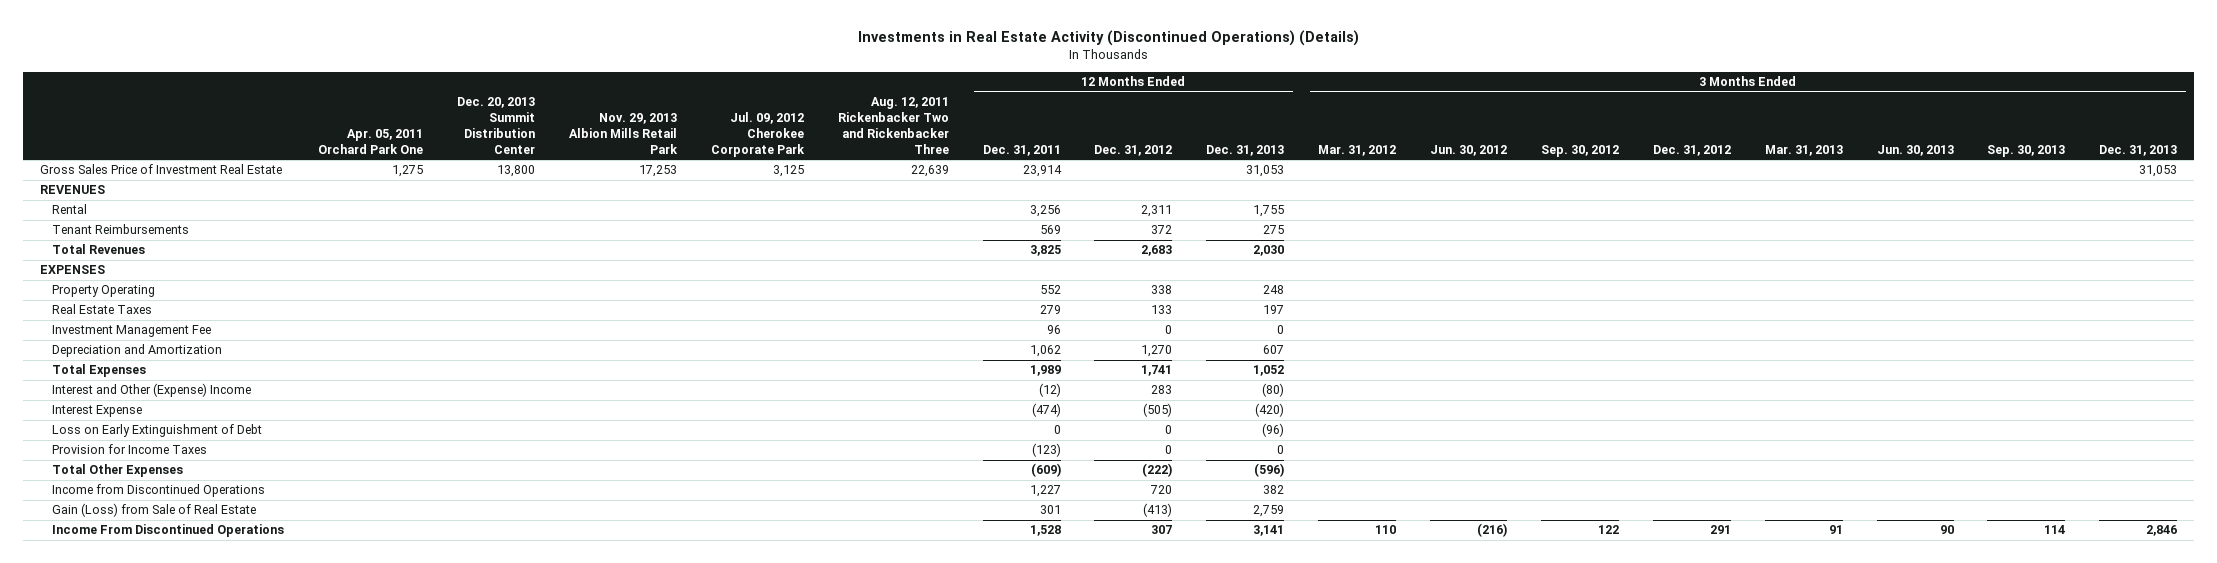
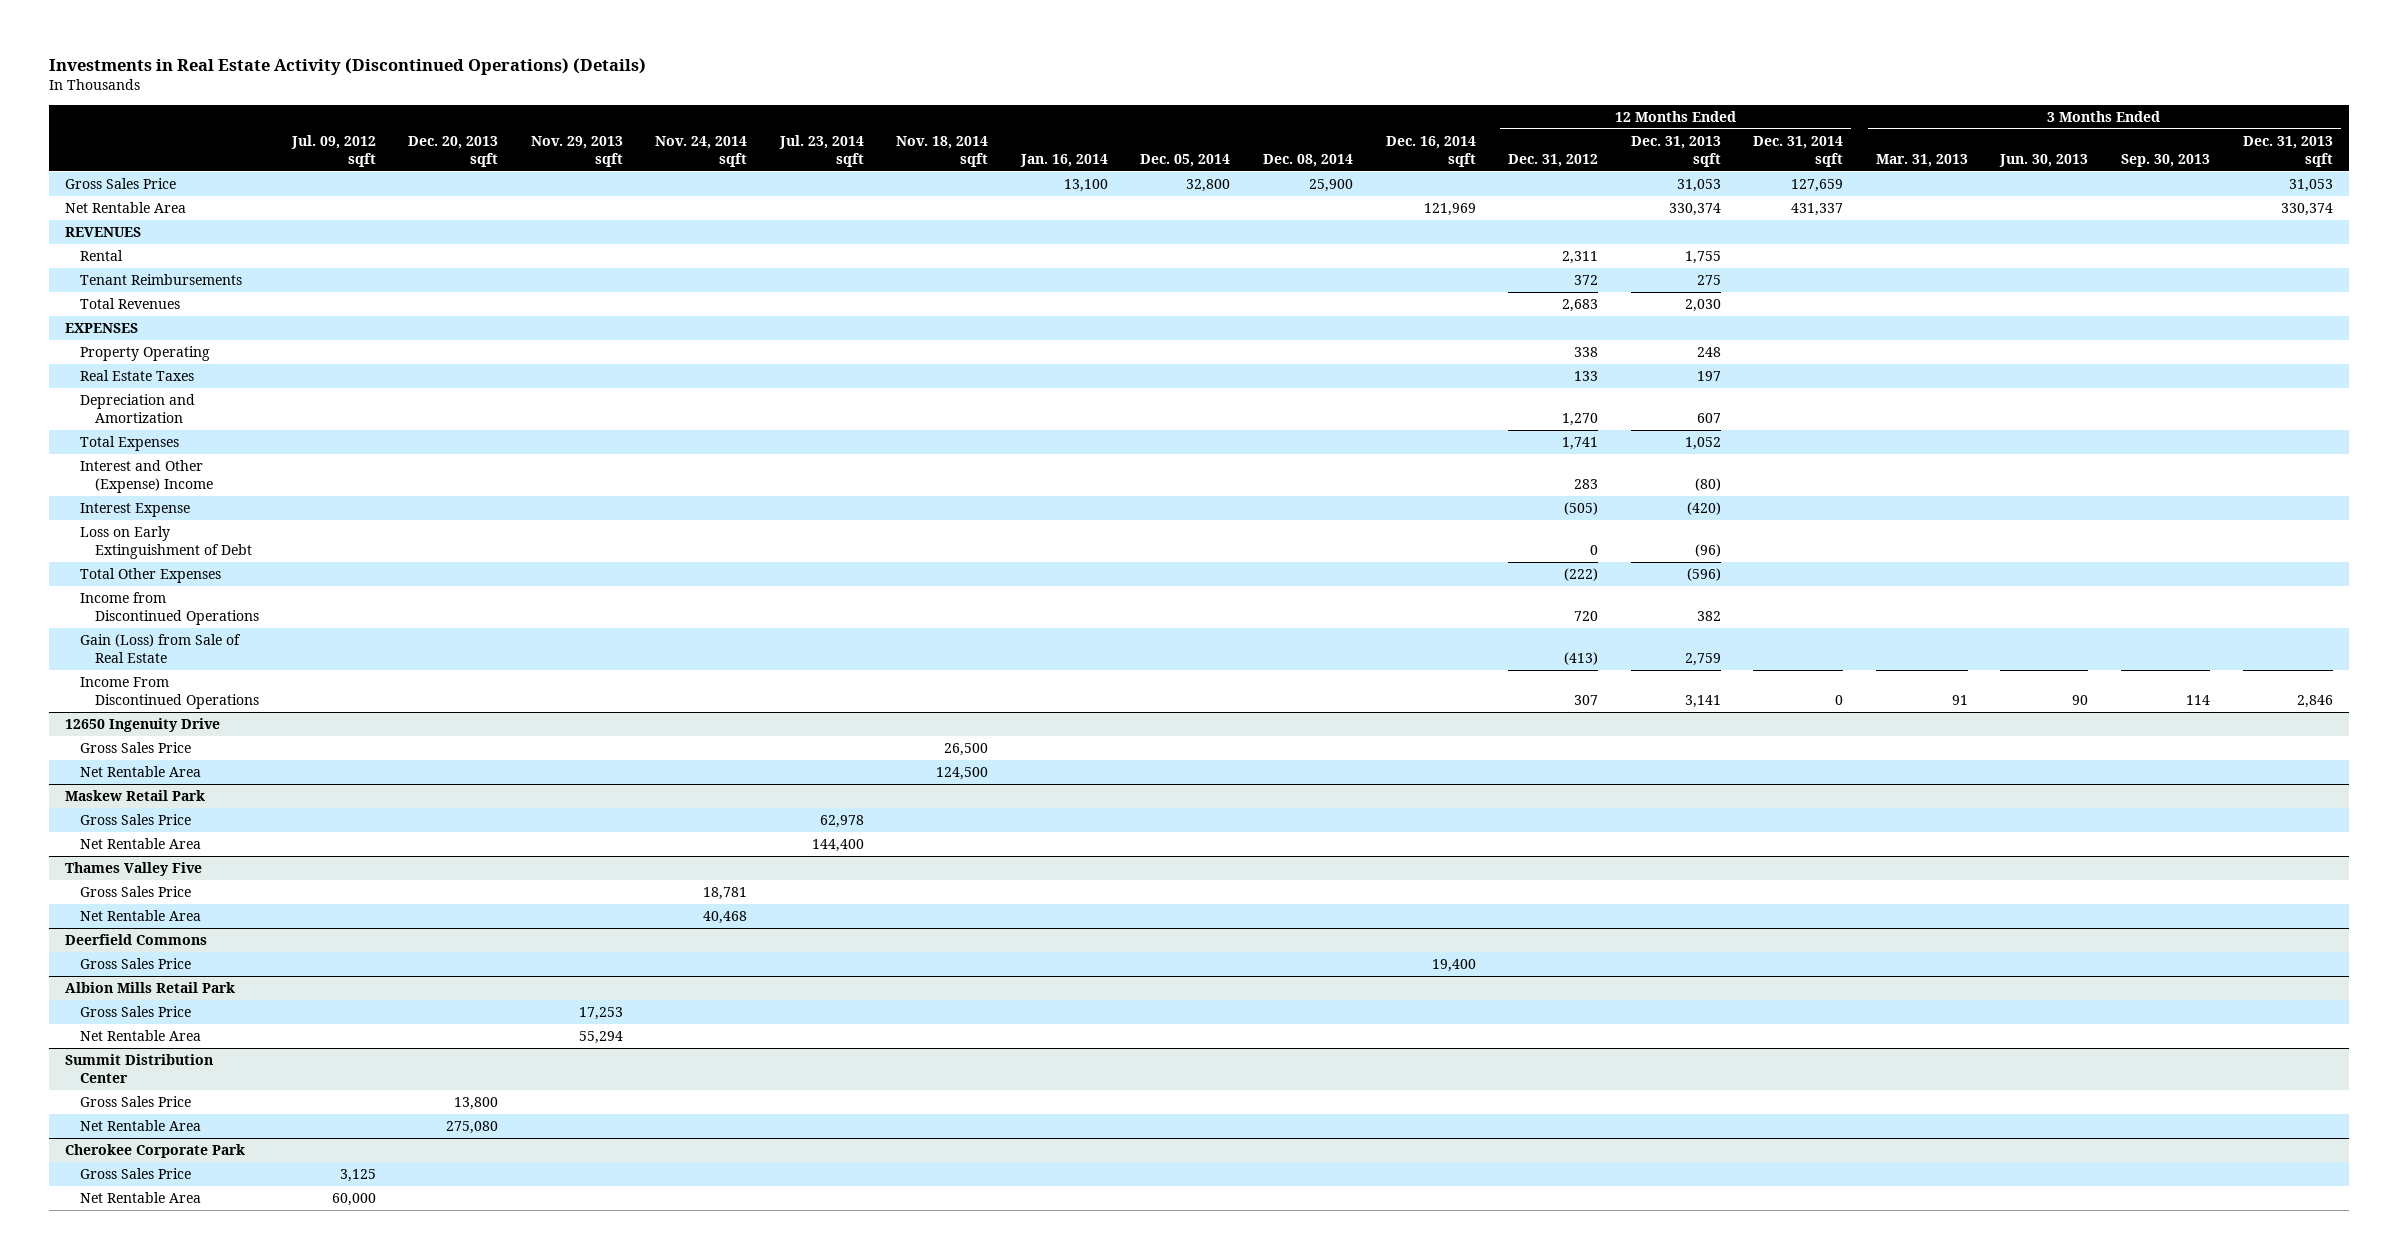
- | Apr. 05, 2011 Orchard Park One | Dec. 20, 2013 Summit Distribution Center | Nov. 29, 2013 Albion Mills Retail Park | Jul. 09, 2012 Cherokee Corporate Park | Aug. 12, 2011 Rickenbacker Two and Rickenbacker Three | 12 Months Ended Dec. 31, 2011 | 12 Months Ended Dec. 31, 2012 | 12 Months Ended Dec. 31, 2013 | 3 Months Ended Mar. 31, 2012 | 3 Months Ended Jun. 30, 2012 | 3 Months Ended Sep. 30, 2012 | 3 Months Ended Dec. 31, 2012 | 3 Months Ended Mar. 31, 2013 | 3 Months Ended Jun. 30, 2013 | 3 Months Ended Sep. 30, 2013 | 3 Months Ended Dec. 31, 2013
+ | Jul. 09, 2012 sqft | Dec. 20, 2013 sqft | Nov. 29, 2013 sqft | Nov. 24, 2014 sqft | Jul. 23, 2014 sqft | Nov. 18, 2014 sqft | Jan. 16, 2014 | Dec. 05, 2014 | Dec. 08, 2014 | Dec. 16, 2014 sqft | 12 Months Ended Dec. 31, 2012 | 12 Months Ended Dec. 31, 2013 sqft | 12 Months Ended Dec. 31, 2014 sqft | 3 Months Ended Mar. 31, 2013 | 3 Months Ended Jun. 30, 2013 | 3 Months Ended Sep. 30, 2013 | 3 Months Ended Dec. 31, 2013 sqft
- Gross Sales Price of Investment Real Estate | 1,275 | 13,800 | 17,253 | 3,125 | 22,639 | 23,914 | | 31,053 | | | | | | | | 31,053
+ Gross Sales Price | | | | | | | 13,100 | 32,800 | 25,900 | | | 31,053 | 127,659 | | | | 31,053
+ Net Rentable Area | | | | | | | | | | 121,969 | | 330,374 | 431,337 | | | | 330,374
- Investment Management Fee | | | | | | 96 | 0 | 0 | | | | | | | |
- Provision for Income Taxes | | | | | | (123) | 0 | 0 | | | | | | | |
+ 12650 Ingenuity Drive
+ Gross Sales Price | | | | | | 26,500 | | | | | | | | | | |
+ Net Rentable Area | | | | | | 124,500 | | | | | | | | | | |
+ Maskew Retail Park
+ Gross Sales Price | | | | | 62,978 | | | | | | | | | | | |
+ Net Rentable Area | | | | | 144,400 | | | | | | | | | | | |
+ Thames Valley Five
+ Gross Sales Price | | | | 18,781 | | | | | | | | | | | | |
+ Net Rentable Area | | | | 40,468 | | | | | | | | | | | | |
+ Deerfield Commons
+ Gross Sales Price | | | | | | | | | | 19,400 | | | | | | |
+ Albion Mills Retail Park
+ Gross Sales Price | | | 17,253 | | | | | | | | | | | | | |
+ Net Rentable Area | | | 55,294 | | | | | | | | | | | | | |
+ Summit Distribution Center
+ Gross Sales Price | | 13,800 | | | | | | | | | | | | | | |
+ Net Rentable Area | | 275,080 | | | | | | | | | | | | | | |
+ Cherokee Corporate Park
+ Gross Sales Price | 3,125 | | | | | | | | | | | | | | | |
+ Net Rentable Area | 60,000 | | | | | | | | | | | | | | | |

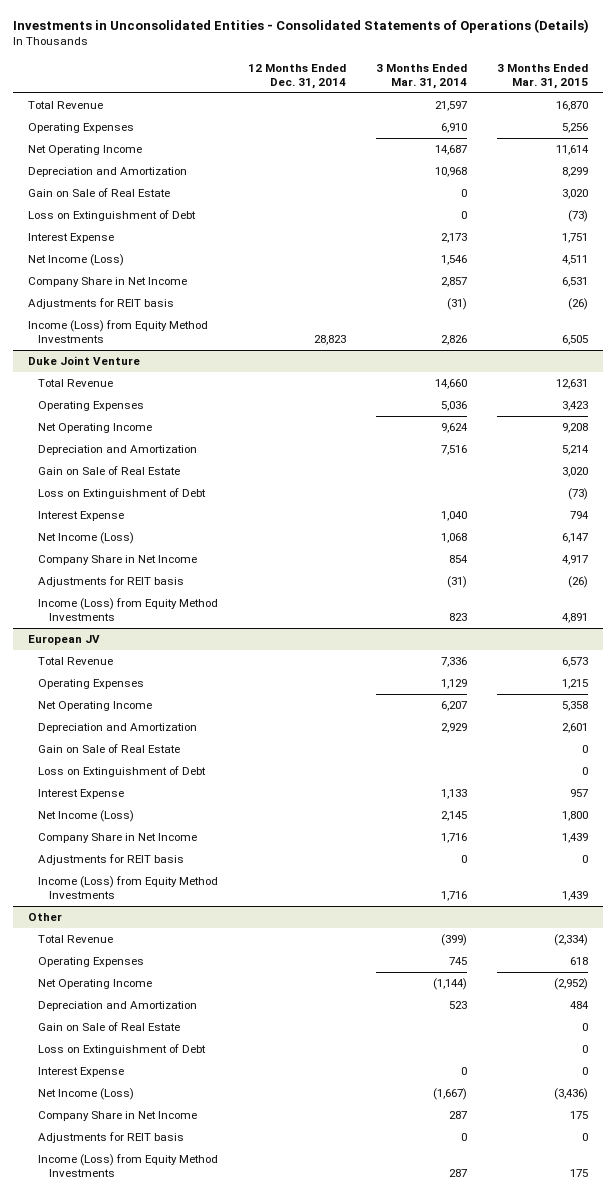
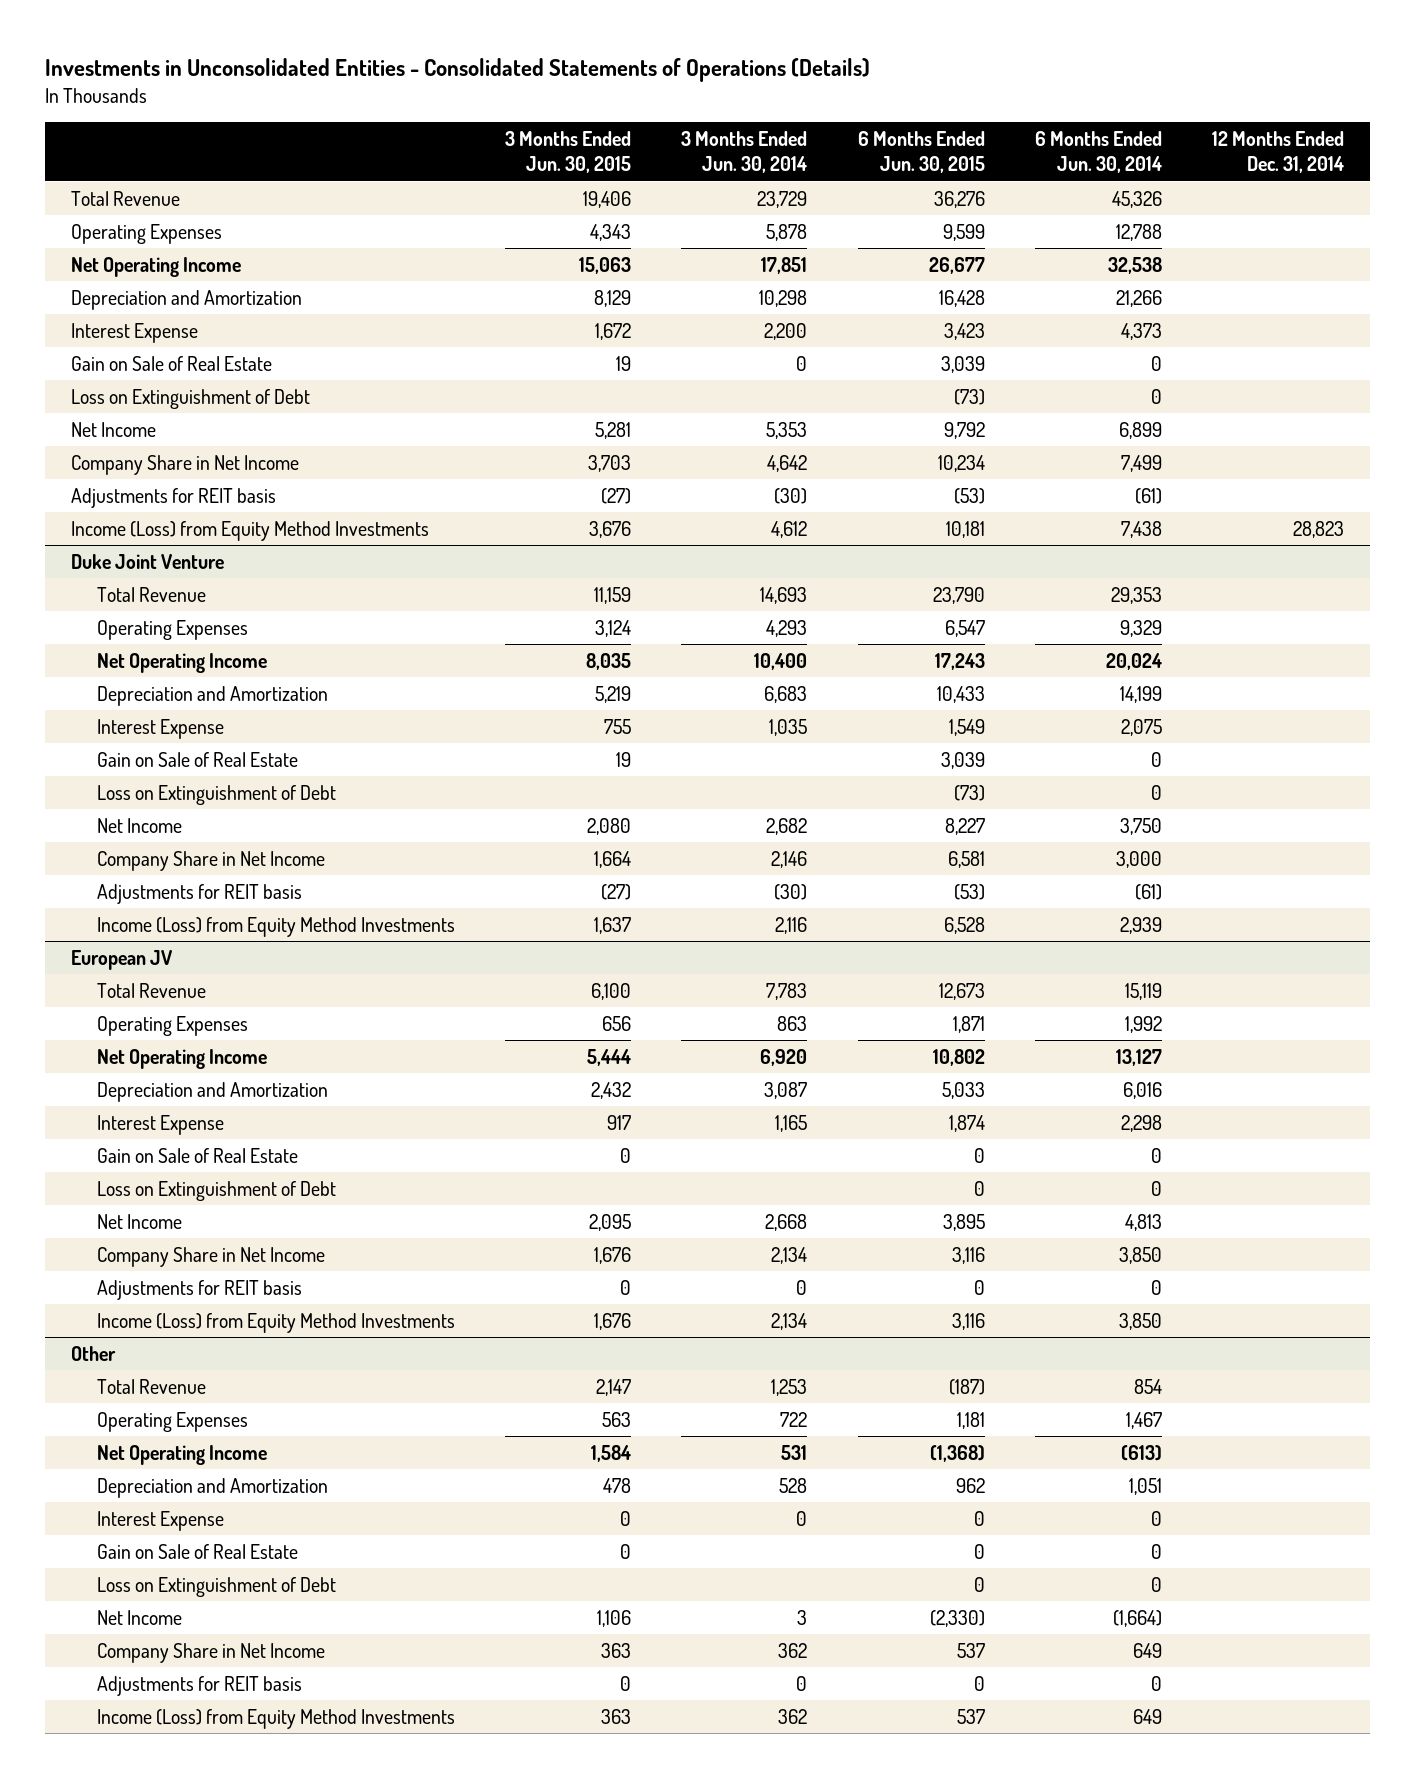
- | 12 Months Ended Dec. 31, 2014 | 3 Months Ended Mar. 31, 2014 | 3 Months Ended Mar. 31, 2015
+ | 3 Months Ended Jun. 30, 2015 | 3 Months Ended Jun. 30, 2014 | 6 Months Ended Jun. 30, 2015 | 6 Months Ended Jun. 30, 2014 | 12 Months Ended Dec. 31, 2014
moved up: Interest Expense | 1,672 | 2,200 | 3,423 | 4,373 |
- Net Income (Loss) | | 1,546 | 4,511
+ Net Income | 5,281 | 5,353 | 9,792 | 6,899 |
@ Duke Joint Venture
moved up: Interest Expense | 755 | 1,035 | 1,549 | 2,075 |
- Net Income (Loss) | | 1,068 | 6,147
+ Net Income | 2,080 | 2,682 | 8,227 | 3,750 |
@ European JV
moved up: Interest Expense | 917 | 1,165 | 1,874 | 2,298 |
- Net Income (Loss) | | 2,145 | 1,800
+ Net Income | 2,095 | 2,668 | 3,895 | 4,813 |
@ Other
moved up: Interest Expense | 0 | 0 | 0 | 0 |
- Net Income (Loss) | | (1,667) | (3,436)
+ Net Income | 1,106 | 3 | (2,330) | (1,664) |

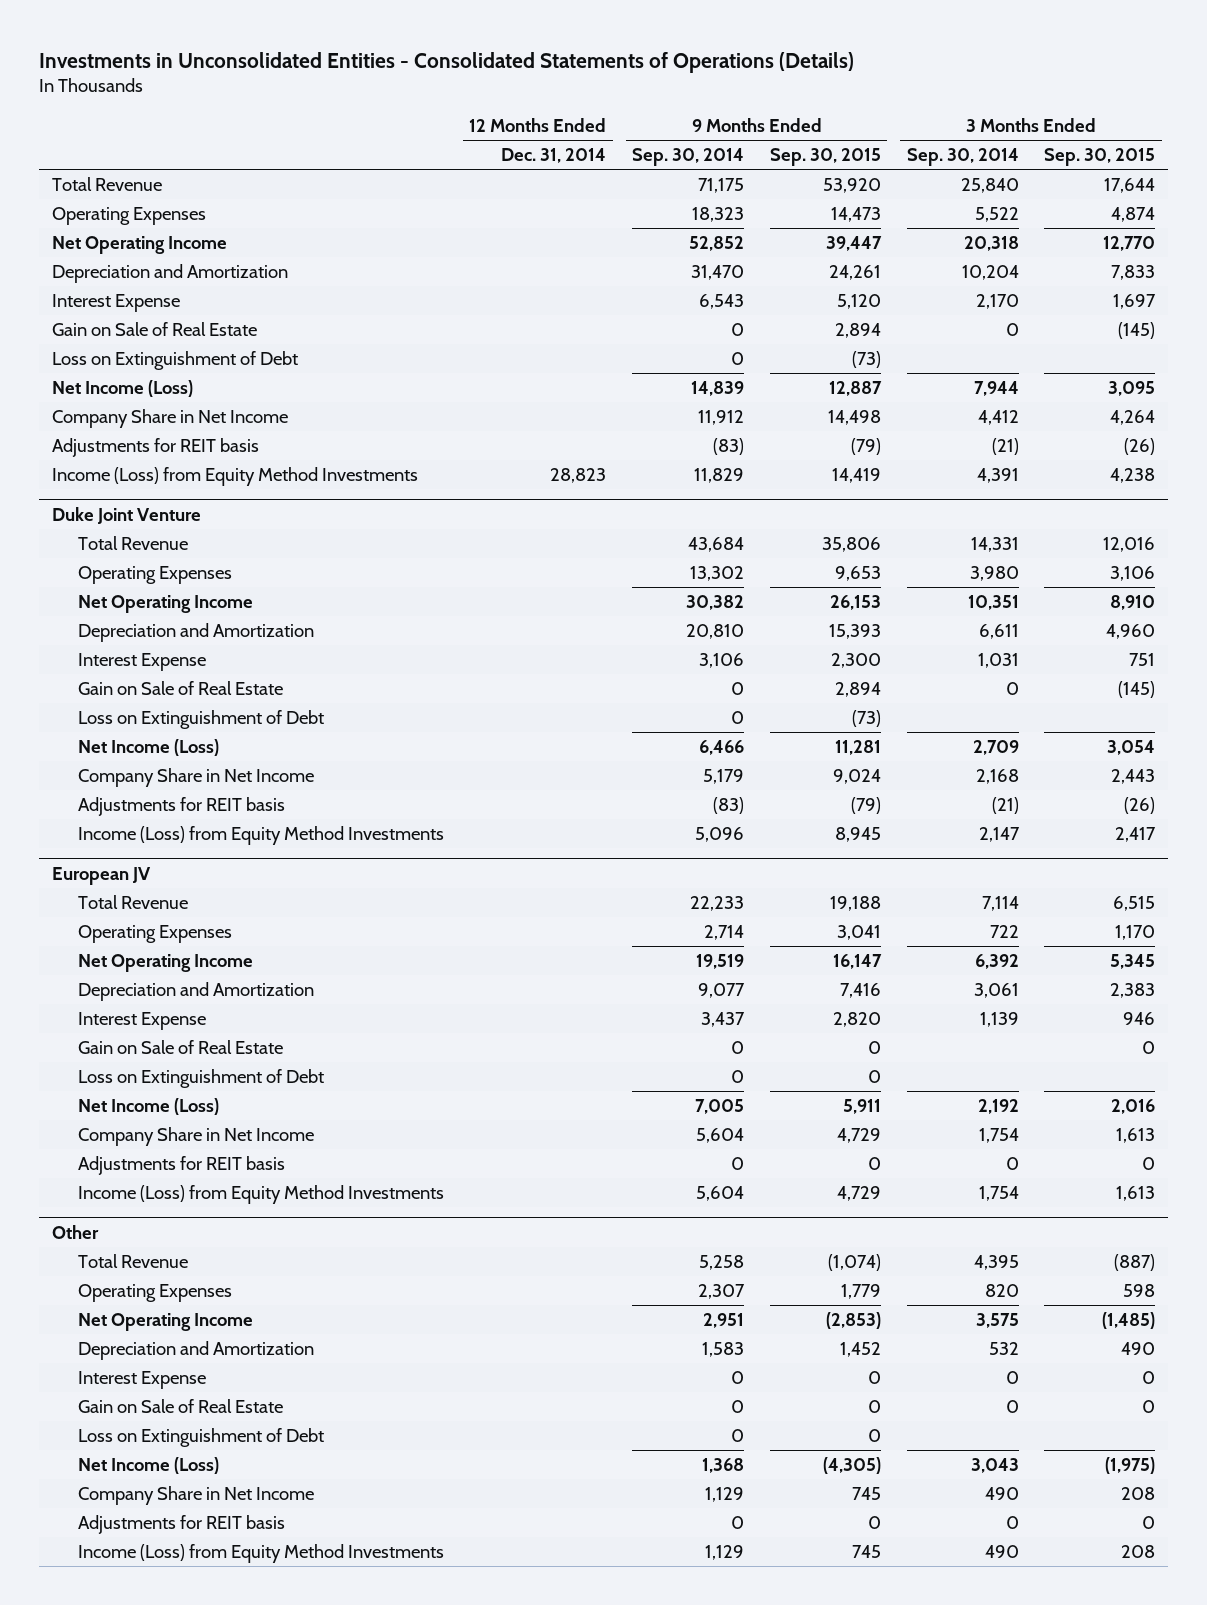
- | 3 Months Ended Jun. 30, 2015 | 3 Months Ended Jun. 30, 2014 | 6 Months Ended Jun. 30, 2015 | 6 Months Ended Jun. 30, 2014 | 12 Months Ended Dec. 31, 2014
+ | 12 Months Ended Dec. 31, 2014 | 9 Months Ended Sep. 30, 2014 | 9 Months Ended Sep. 30, 2015 | 3 Months Ended Sep. 30, 2014 | 3 Months Ended Sep. 30, 2015
- Net Income | 5,281 | 5,353 | 9,792 | 6,899 |
+ Net Income (Loss) | | 14,839 | 12,887 | 7,944 | 3,095
@ Duke Joint Venture
- Net Income | 2,080 | 2,682 | 8,227 | 3,750 |
+ Net Income (Loss) | | 6,466 | 11,281 | 2,709 | 3,054
@ European JV
- Net Income | 2,095 | 2,668 | 3,895 | 4,813 |
+ Net Income (Loss) | | 7,005 | 5,911 | 2,192 | 2,016
@ Other
- Net Income | 1,106 | 3 | (2,330) | (1,664) |
+ Net Income (Loss) | | 1,368 | (4,305) | 3,043 | (1,975)

